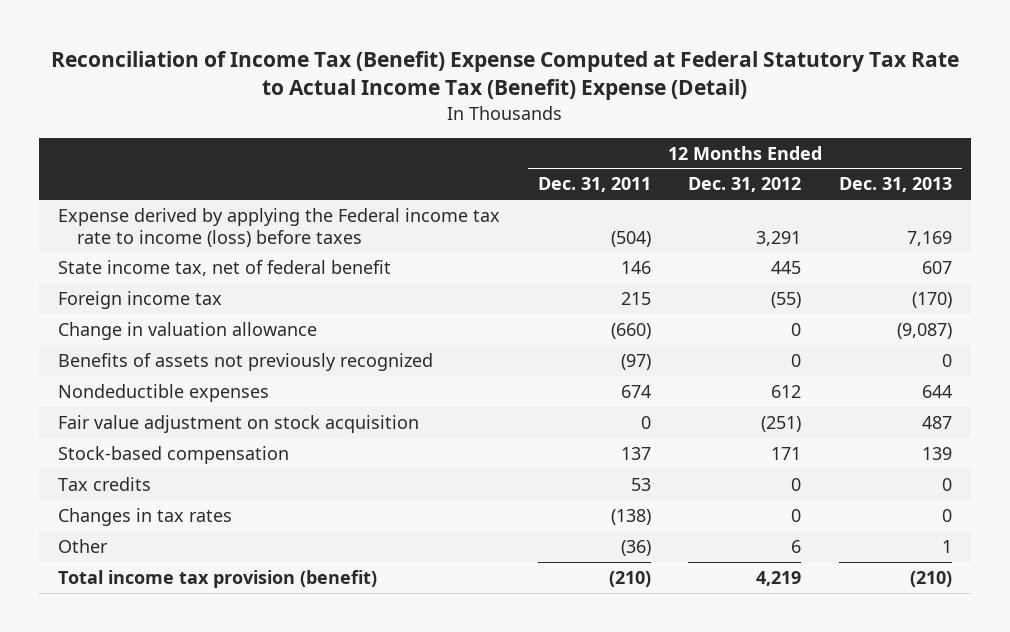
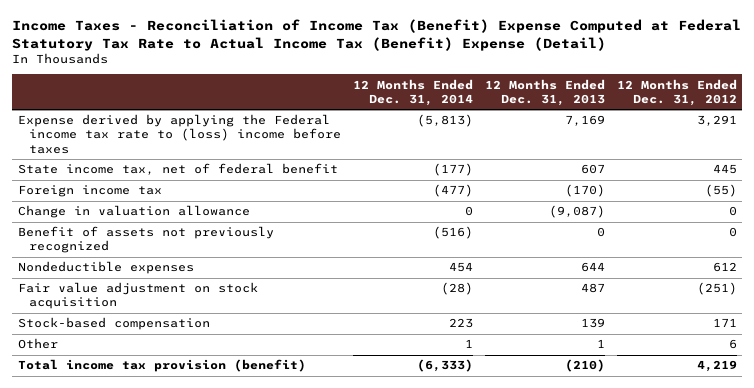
- Reconciliation of Income Tax (Benefit) Expense Computed at Federal Statutory Tax Rate to Actual Income Tax (Benefit) Expense (Detail)
+ Income Taxes - Reconciliation of Income Tax (Benefit) Expense Computed at Federal Statutory Tax Rate to Actual Income Tax (Benefit) Expense (Detail)
- | 12 Months Ended Dec. 31, 2011 | 12 Months Ended Dec. 31, 2012 | 12 Months Ended Dec. 31, 2013
+ | 12 Months Ended Dec. 31, 2014 | 12 Months Ended Dec. 31, 2013 | 12 Months Ended Dec. 31, 2012
- Expense derived by applying the Federal income tax rate to income (loss) before taxes | (504) | 3,291 | 7,169
+ Expense derived by applying the Federal income tax rate to (loss) income before taxes | (5,813) | 7,169 | 3,291
- Benefits of assets not previously recognized | (97) | 0 | 0
+ Benefit of assets not previously recognized | (516) | 0 | 0
- Tax credits | 53 | 0 | 0
- Changes in tax rates | (138) | 0 | 0

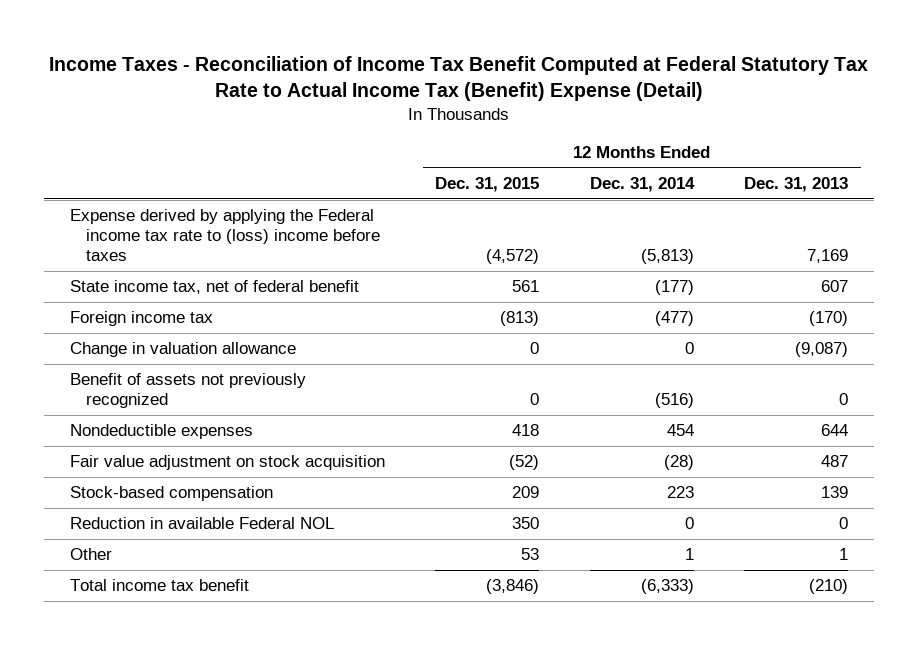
- Income Taxes - Reconciliation of Income Tax (Benefit) Expense Computed at Federal Statutory Tax Rate to Actual Income Tax (Benefit) Expense (Detail)
+ Income Taxes - Reconciliation of Income Tax Benefit Computed at Federal Statutory Tax Rate to Actual Income Tax (Benefit) Expense (Detail)
- | 12 Months Ended Dec. 31, 2014 | 12 Months Ended Dec. 31, 2013 | 12 Months Ended Dec. 31, 2012
+ | 12 Months Ended Dec. 31, 2015 | 12 Months Ended Dec. 31, 2014 | 12 Months Ended Dec. 31, 2013
+ Reduction in available Federal NOL | 350 | 0 | 0
- Total income tax provision (benefit) | (6,333) | (210) | 4,219
+ Total income tax benefit | (3,846) | (6,333) | (210)

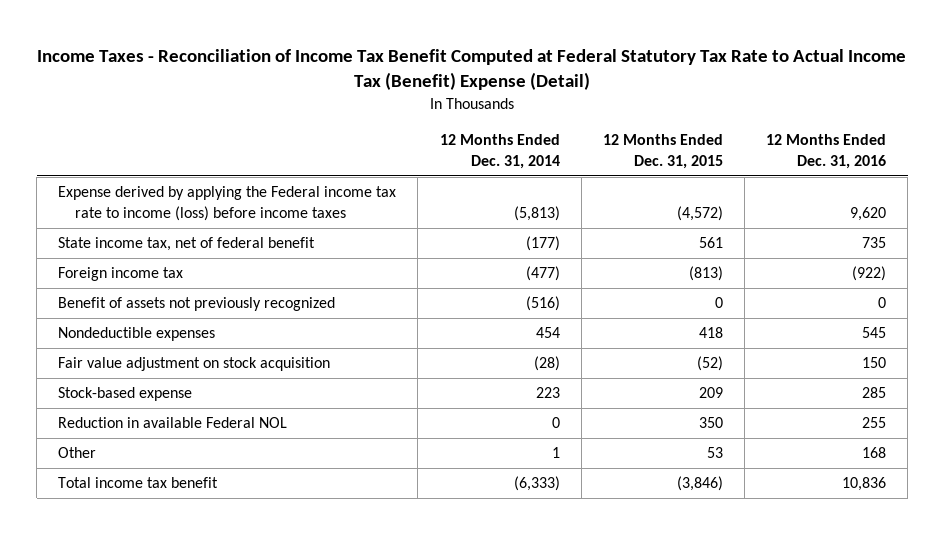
- | 12 Months Ended Dec. 31, 2015 | 12 Months Ended Dec. 31, 2014 | 12 Months Ended Dec. 31, 2013
+ | 12 Months Ended Dec. 31, 2014 | 12 Months Ended Dec. 31, 2015 | 12 Months Ended Dec. 31, 2016
- Expense derived by applying the Federal income tax rate to (loss) income before taxes | (4,572) | (5,813) | 7,169
+ Expense derived by applying the Federal income tax rate to income (loss) before income taxes | (5,813) | (4,572) | 9,620
- Change in valuation allowance | 0 | 0 | (9,087)
- Stock-based compensation | 209 | 223 | 139
+ Stock-based expense | 223 | 209 | 285

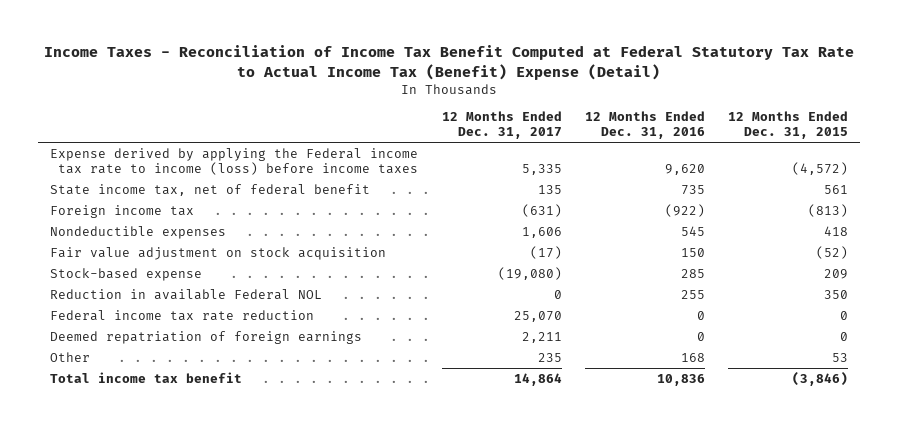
- | 12 Months Ended Dec. 31, 2014 | 12 Months Ended Dec. 31, 2015 | 12 Months Ended Dec. 31, 2016
+ | 12 Months Ended Dec. 31, 2017 | 12 Months Ended Dec. 31, 2016 | 12 Months Ended Dec. 31, 2015
- Benefit of assets not previously recognized | (516) | 0 | 0
+ Federal income tax rate reduction | 25,070 | 0 | 0
+ Deemed repatriation of foreign earnings | 2,211 | 0 | 0

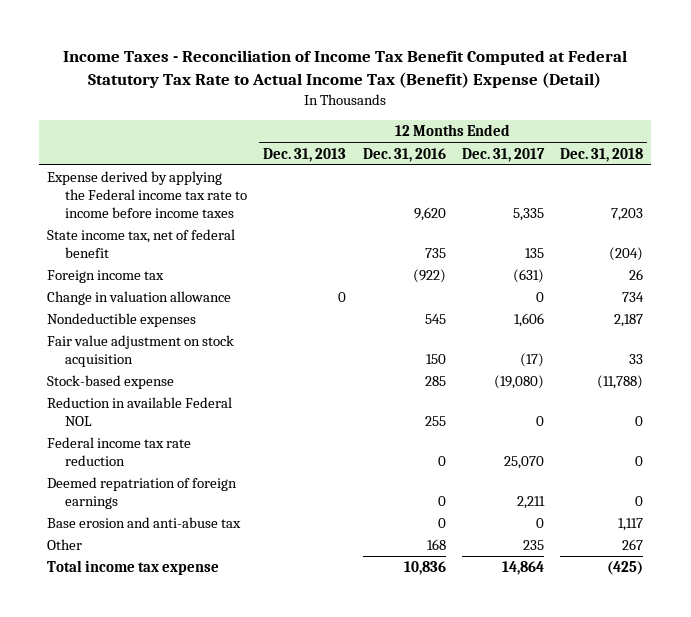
- | 12 Months Ended Dec. 31, 2017 | 12 Months Ended Dec. 31, 2016 | 12 Months Ended Dec. 31, 2015
+ | 12 Months Ended Dec. 31, 2013 | 12 Months Ended Dec. 31, 2016 | 12 Months Ended Dec. 31, 2017 | 12 Months Ended Dec. 31, 2018
- Expense derived by applying the Federal income tax rate to income (loss) before income taxes | 5,335 | 9,620 | (4,572)
+ Expense derived by applying the Federal income tax rate to income before income taxes | | 9,620 | 5,335 | 7,203
+ Change in valuation allowance | 0 | | 0 | 734
+ Base erosion and anti-abuse tax | | 0 | 0 | 1,117
- Total income tax benefit | 14,864 | 10,836 | (3,846)
+ Total income tax expense | | 10,836 | 14,864 | (425)

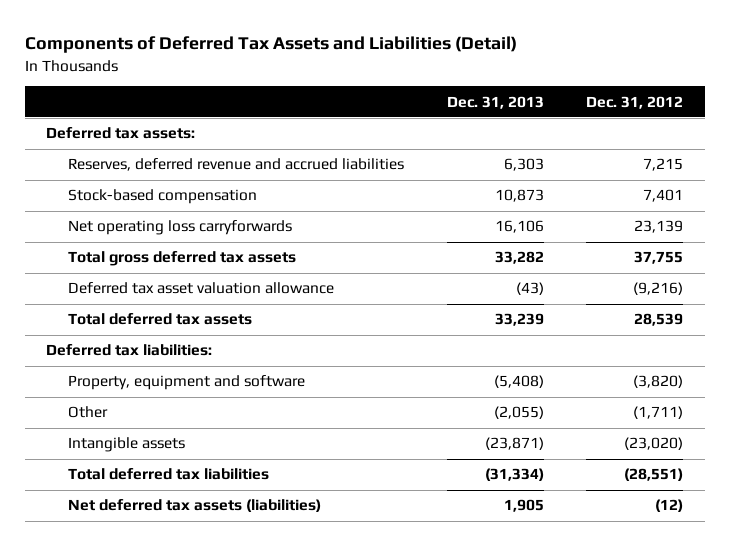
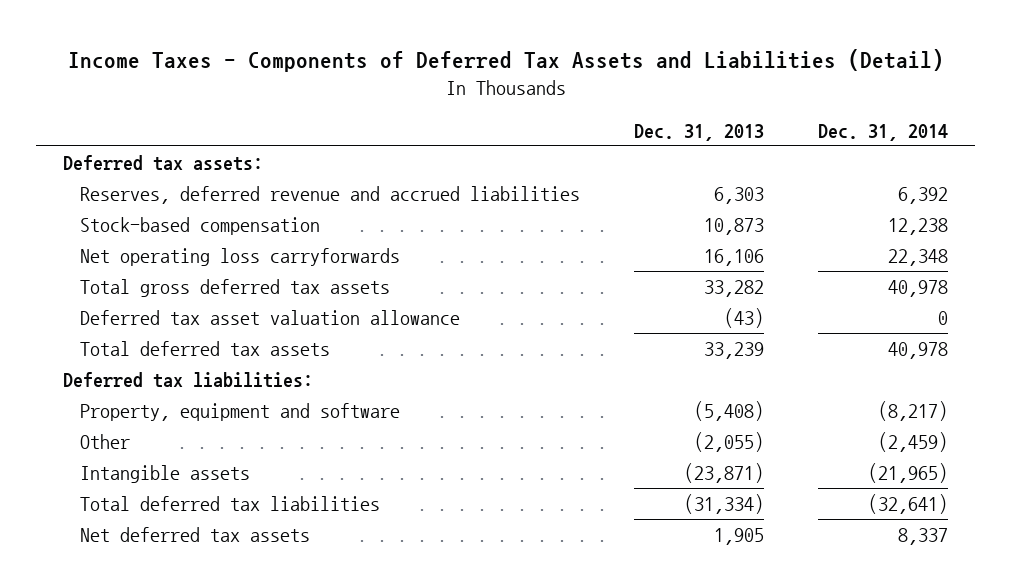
- Components of Deferred Tax Assets and Liabilities (Detail)
+ Income Taxes - Components of Deferred Tax Assets and Liabilities (Detail)
- | Dec. 31, 2013 | Dec. 31, 2012
+ | Dec. 31, 2013 | Dec. 31, 2014
- Net deferred tax assets (liabilities) | 1,905 | (12)
+ Net deferred tax assets | 1,905 | 8,337

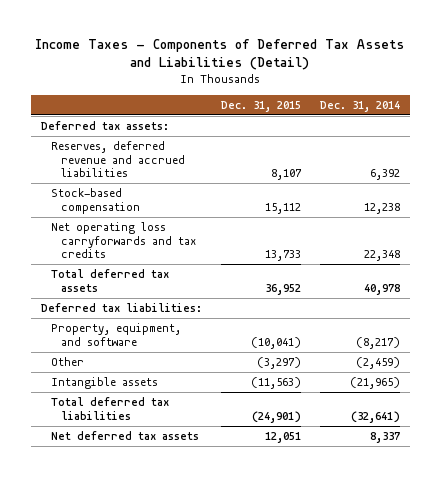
- | Dec. 31, 2013 | Dec. 31, 2014
+ | Dec. 31, 2015 | Dec. 31, 2014
- Net operating loss carryforwards | 16,106 | 22,348
- Total gross deferred tax assets | 33,282 | 40,978
- Deferred tax asset valuation allowance | (43) | 0
+ Net operating loss carryforwards and tax credits | 13,733 | 22,348
- Property, equipment and software | (5,408) | (8,217)
+ Property, equipment, and software | (10,041) | (8,217)

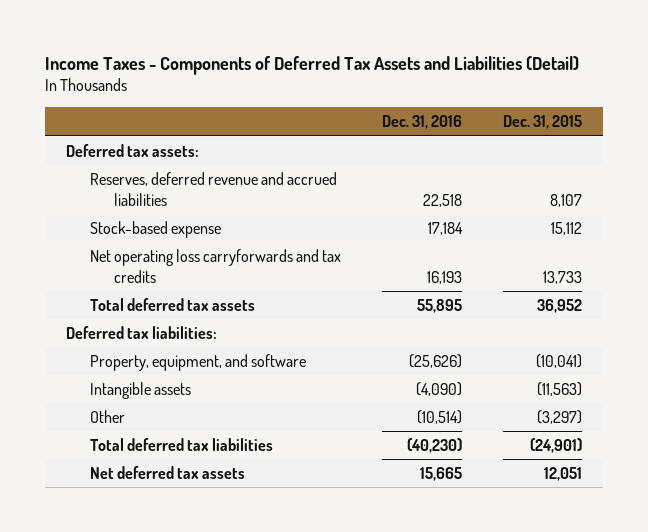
- | Dec. 31, 2015 | Dec. 31, 2014
+ | Dec. 31, 2016 | Dec. 31, 2015
- Stock-based compensation | 15,112 | 12,238
+ Stock-based expense | 17,184 | 15,112
moved down: Other | (10,514) | (3,297)

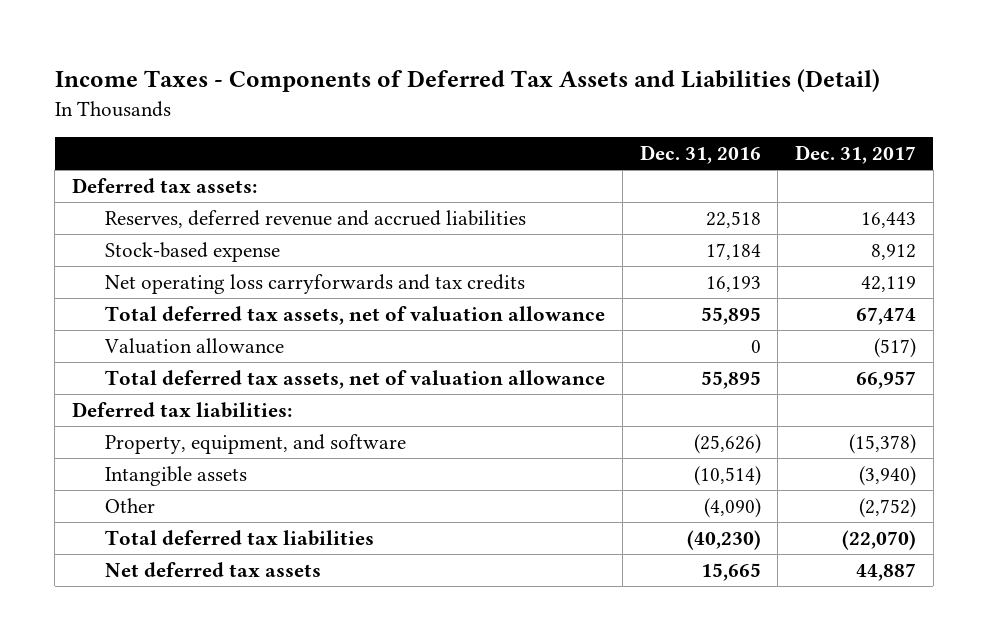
- | Dec. 31, 2016 | Dec. 31, 2015
+ | Dec. 31, 2016 | Dec. 31, 2017
- Total deferred tax assets | 55,895 | 36,952
+ Total deferred tax assets, net of valuation allowance | 55,895 | 67,474
+ Valuation allowance | 0 | (517)
+ Total deferred tax assets, net of valuation allowance | 55,895 | 66,957
- Intangible assets | (4,090) | (11,563)
- Other | (10,514) | (3,297)
+ Intangible assets | (10,514) | (3,940)
+ Other | (4,090) | (2,752)

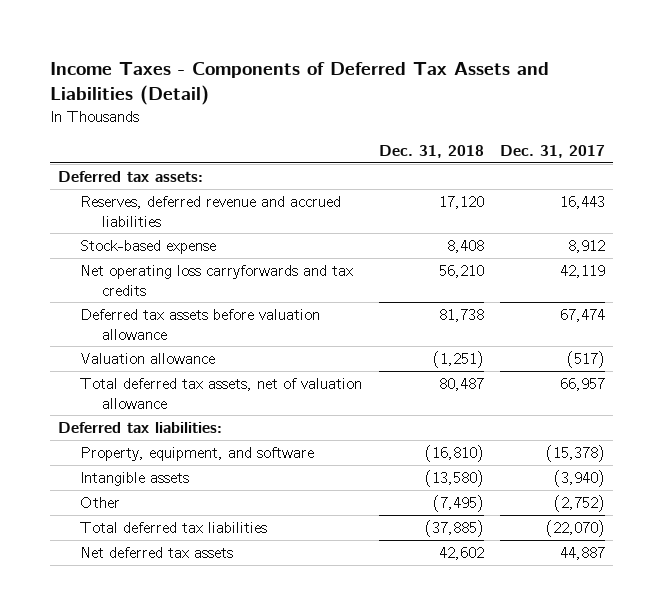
- | Dec. 31, 2016 | Dec. 31, 2017
+ | Dec. 31, 2018 | Dec. 31, 2017
- Total deferred tax assets, net of valuation allowance | 55,895 | 67,474
+ Deferred tax assets before valuation allowance | 81,738 | 67,474

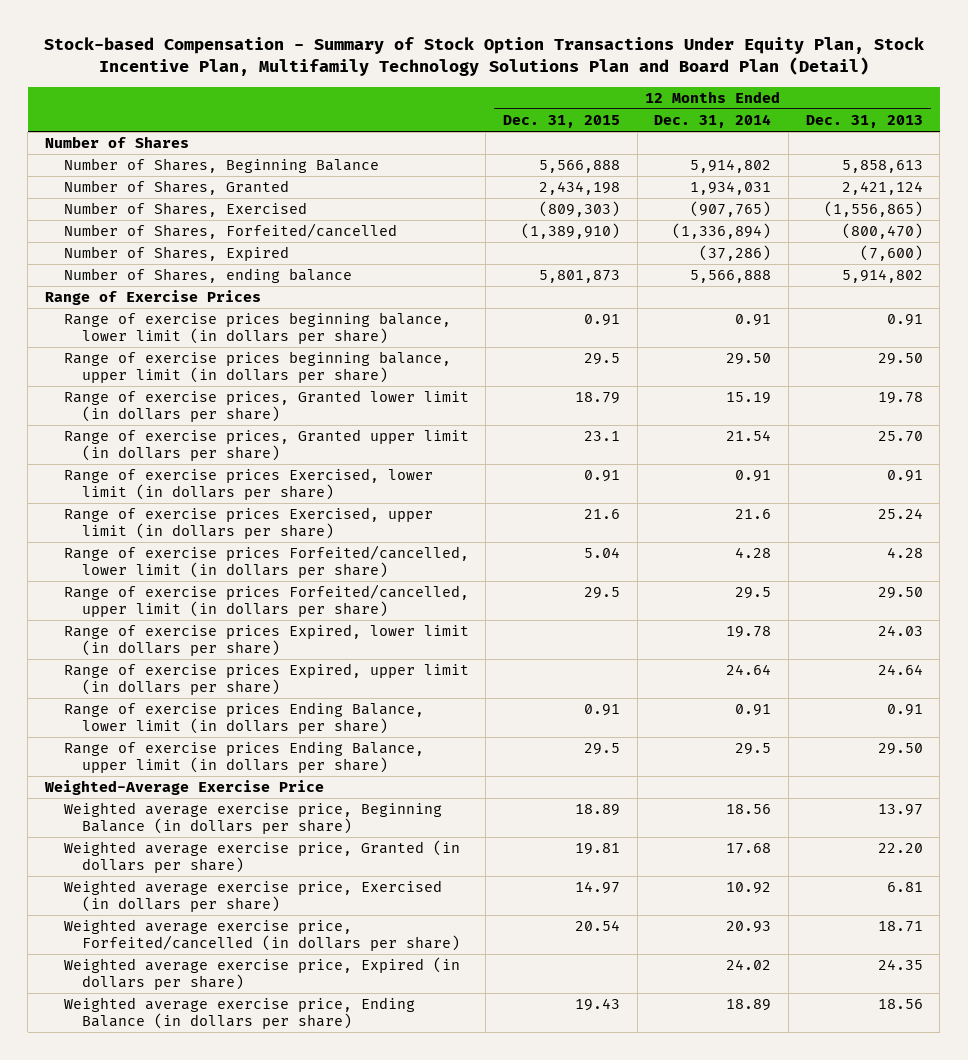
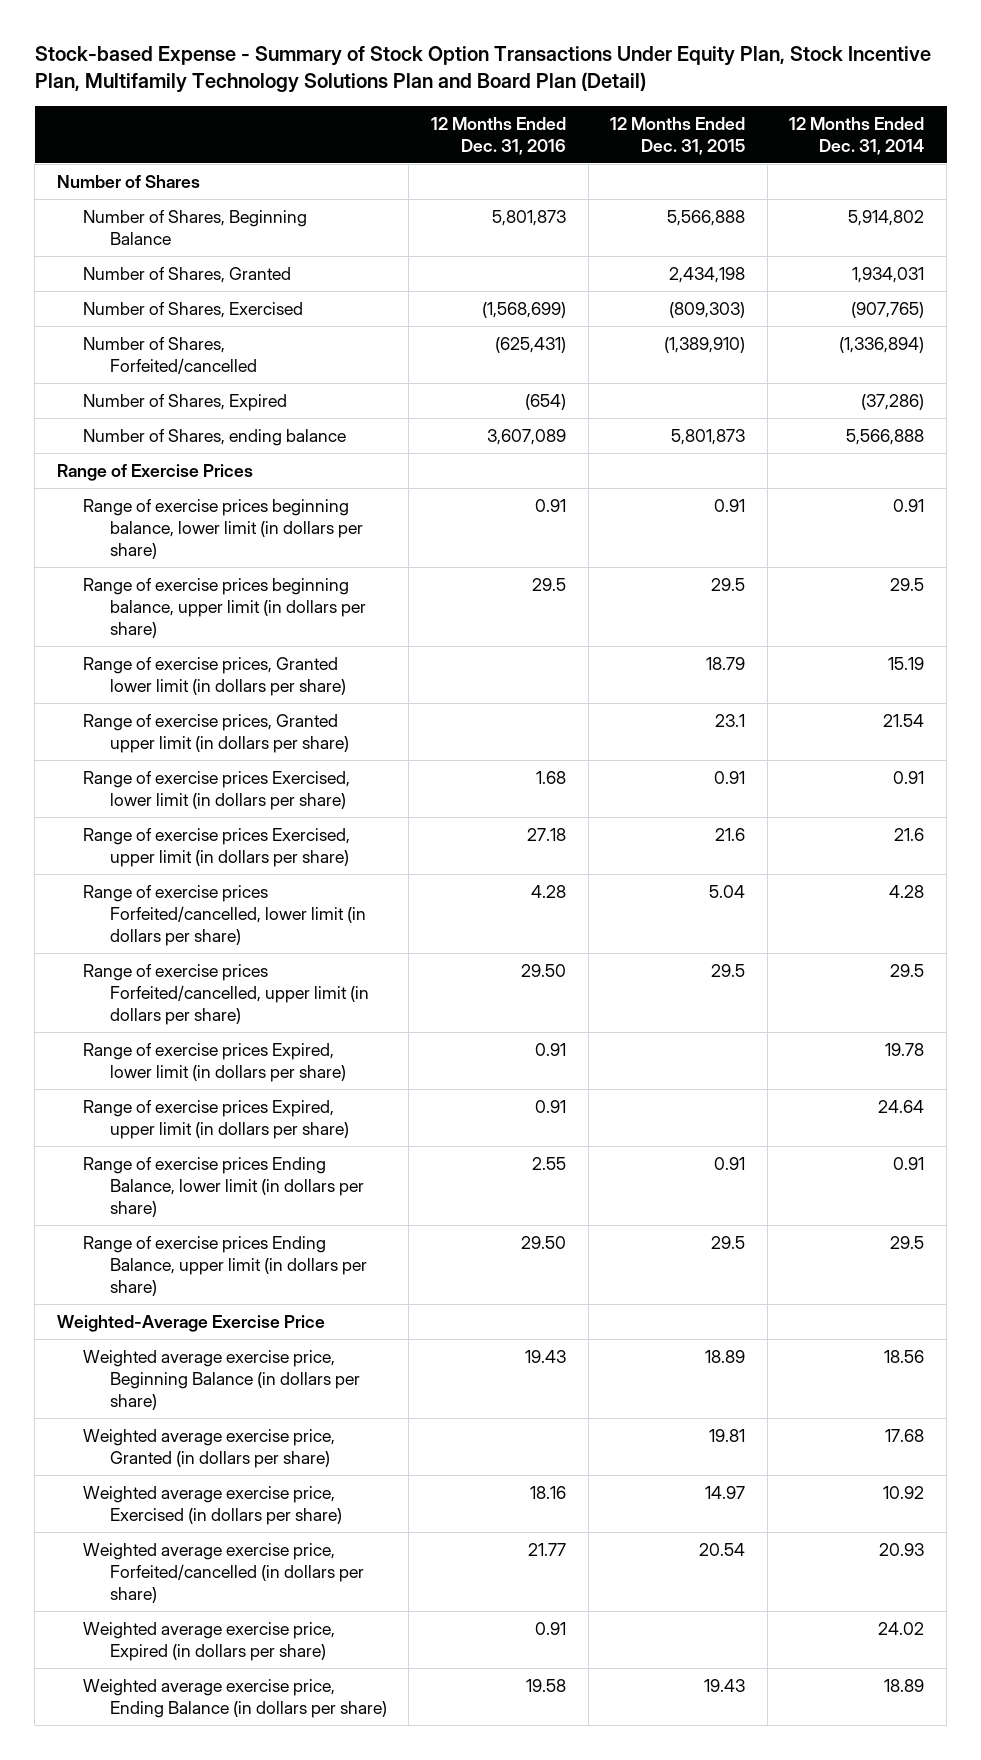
- Stock-based Compensation - Summary of Stock Option Transactions Under Equity Plan, Stock Incentive Plan, Multifamily Technology Solutions Plan and Board Plan (Detail)
+ Stock-based Expense - Summary of Stock Option Transactions Under Equity Plan, Stock Incentive Plan, Multifamily Technology Solutions Plan and Board Plan (Detail)
- | 12 Months Ended Dec. 31, 2015 | 12 Months Ended Dec. 31, 2014 | 12 Months Ended Dec. 31, 2013
+ | 12 Months Ended Dec. 31, 2016 | 12 Months Ended Dec. 31, 2015 | 12 Months Ended Dec. 31, 2014
- Range of exercise prices beginning balance, upper limit (in dollars per share) | 29.5 | 29.50 | 29.50
+ Range of exercise prices beginning balance, upper limit (in dollars per share) | 29.5 | 29.5 | 29.5

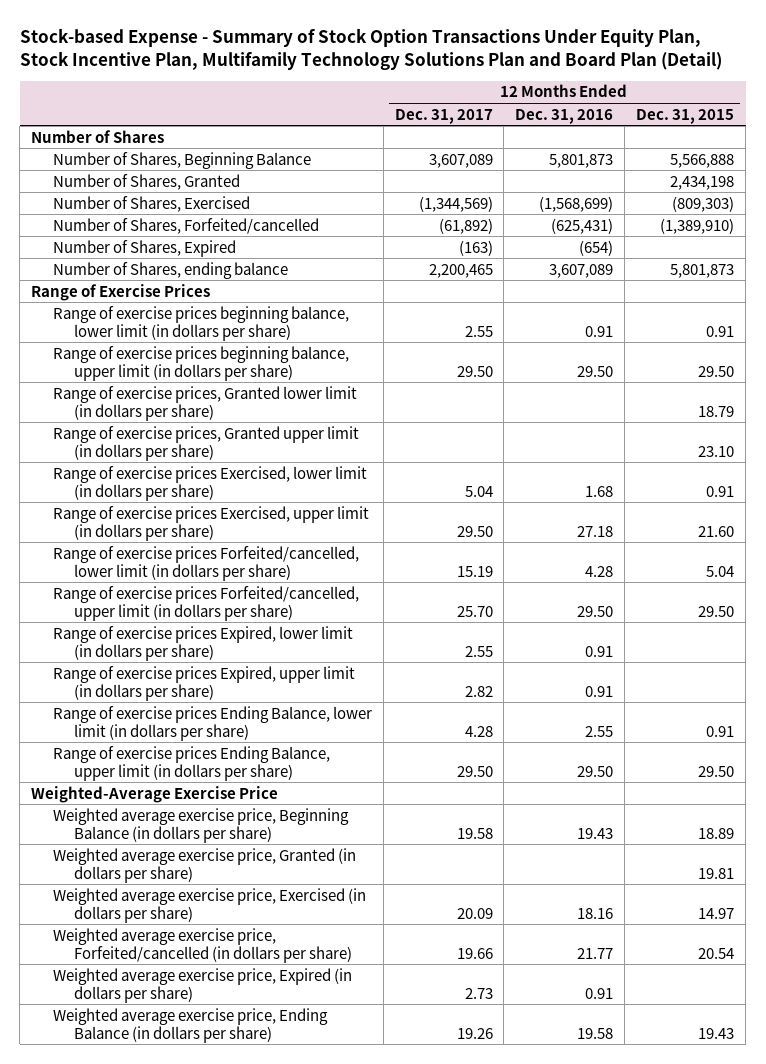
- | 12 Months Ended Dec. 31, 2016 | 12 Months Ended Dec. 31, 2015 | 12 Months Ended Dec. 31, 2014
+ | 12 Months Ended Dec. 31, 2017 | 12 Months Ended Dec. 31, 2016 | 12 Months Ended Dec. 31, 2015
- Range of exercise prices beginning balance, upper limit (in dollars per share) | 29.5 | 29.5 | 29.5
+ Range of exercise prices beginning balance, upper limit (in dollars per share) | 29.50 | 29.50 | 29.50
- Range of exercise prices, Granted upper limit (in dollars per share) | | 23.1 | 21.54
+ Range of exercise prices, Granted upper limit (in dollars per share) | | | 23.10
- Range of exercise prices Exercised, upper limit (in dollars per share) | 27.18 | 21.6 | 21.6
+ Range of exercise prices Exercised, upper limit (in dollars per share) | 29.50 | 27.18 | 21.60
- Range of exercise prices Forfeited/cancelled, upper limit (in dollars per share) | 29.50 | 29.5 | 29.5
+ Range of exercise prices Forfeited/cancelled, upper limit (in dollars per share) | 25.70 | 29.50 | 29.50
- Range of exercise prices Ending Balance, upper limit (in dollars per share) | 29.50 | 29.5 | 29.5
+ Range of exercise prices Ending Balance, upper limit (in dollars per share) | 29.50 | 29.50 | 29.50

